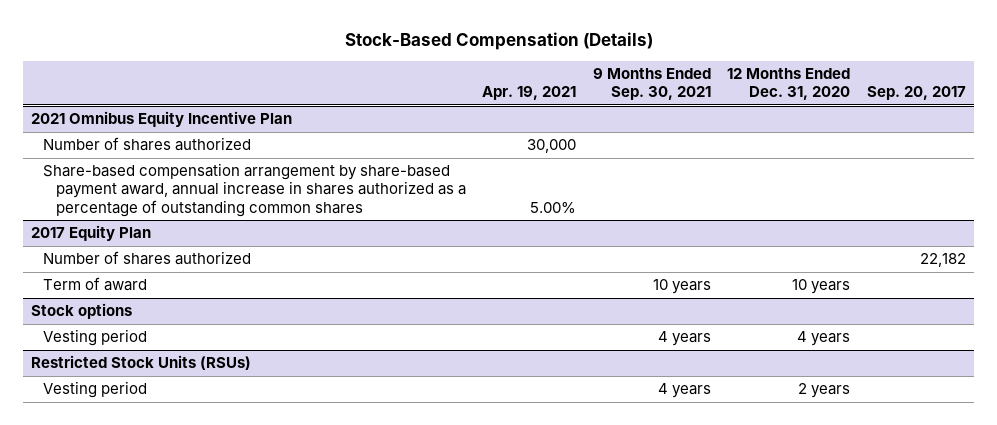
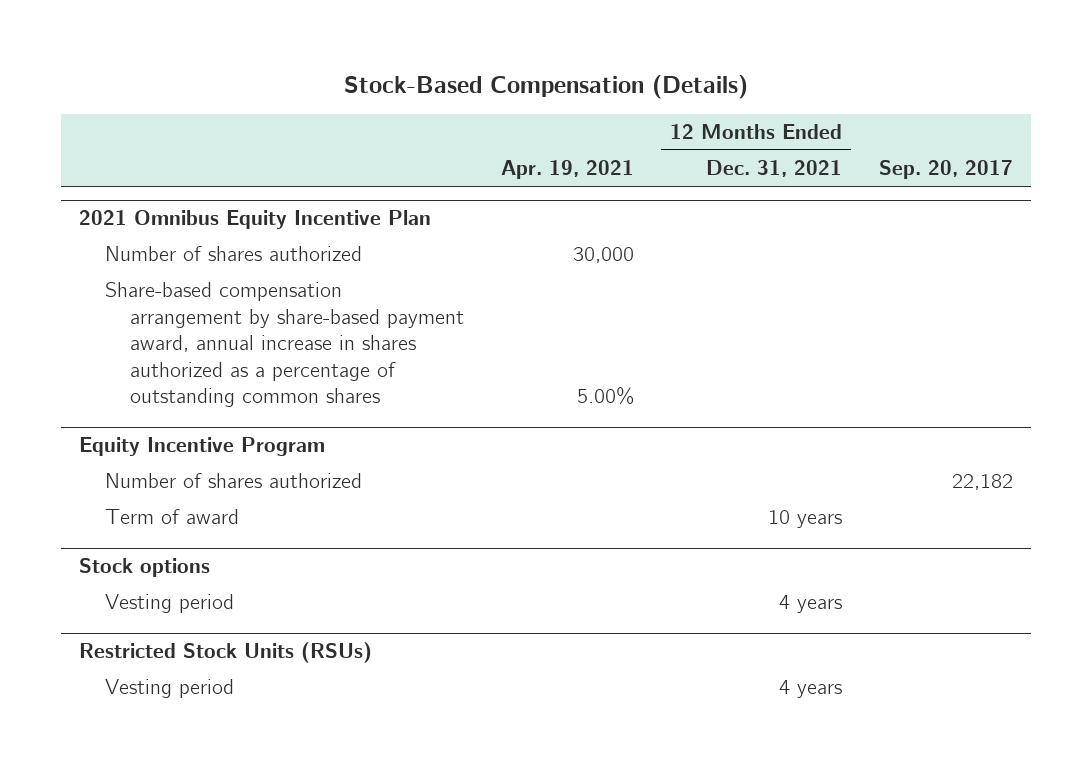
- | Apr. 19, 2021 | 9 Months Ended Sep. 30, 2021 | 12 Months Ended Dec. 31, 2020 | Sep. 20, 2017
+ | Apr. 19, 2021 | 12 Months Ended Dec. 31, 2021 | Sep. 20, 2017
- 2017 Equity Plan
+ Equity Incentive Program

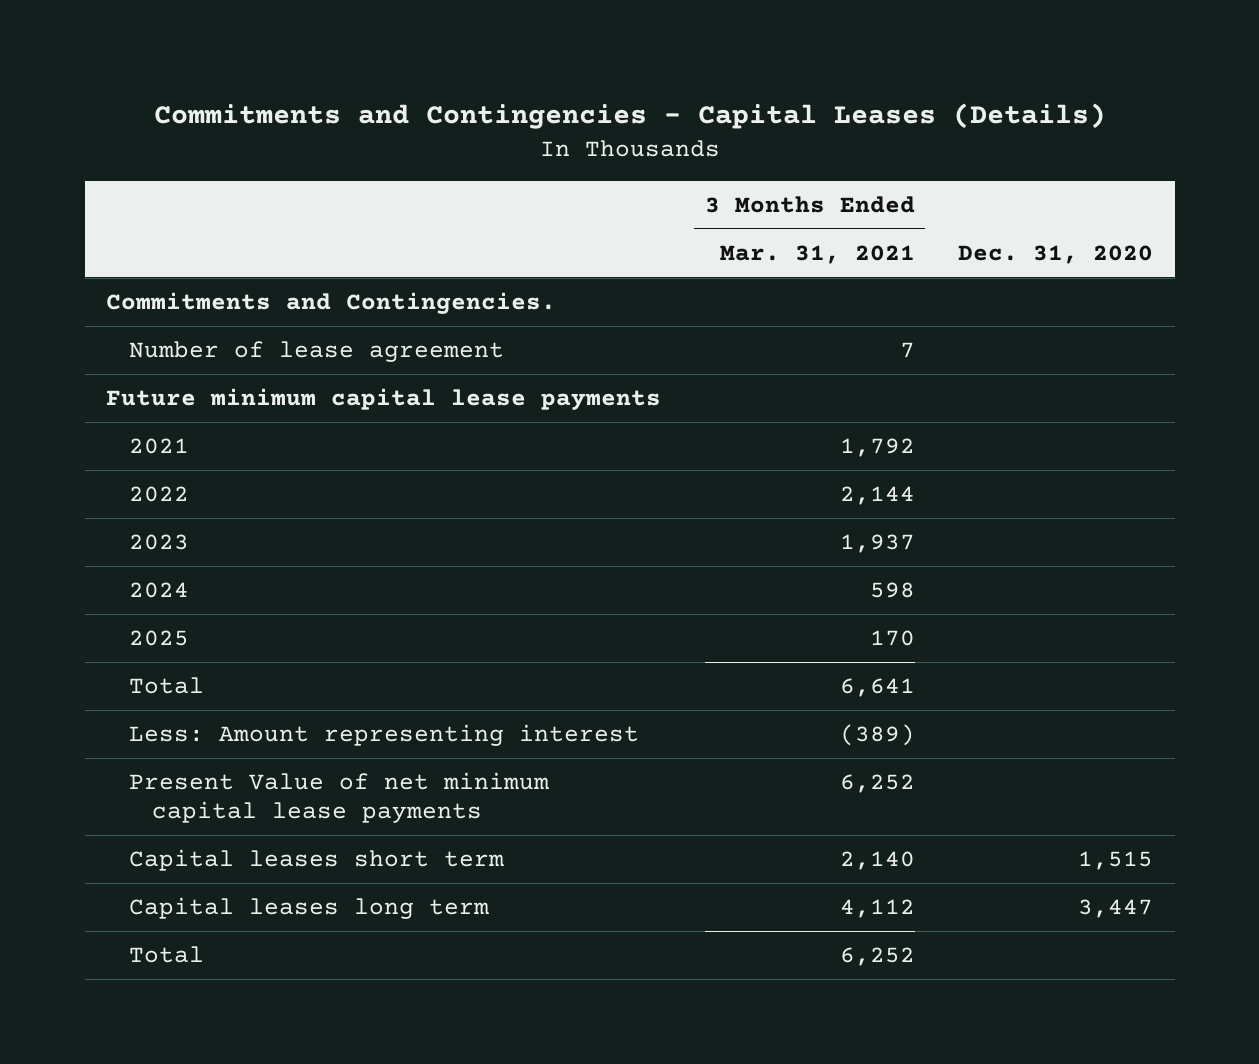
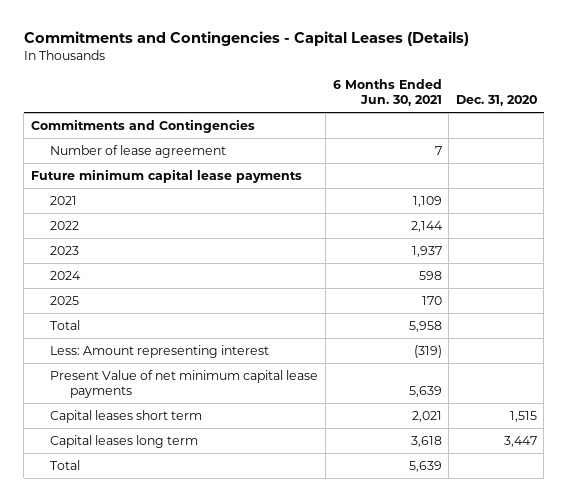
- | 3 Months Ended Mar. 31, 2021 | Dec. 31, 2020
+ | 6 Months Ended Jun. 30, 2021 | Dec. 31, 2020
- Commitments and Contingencies.
+ Commitments and Contingencies

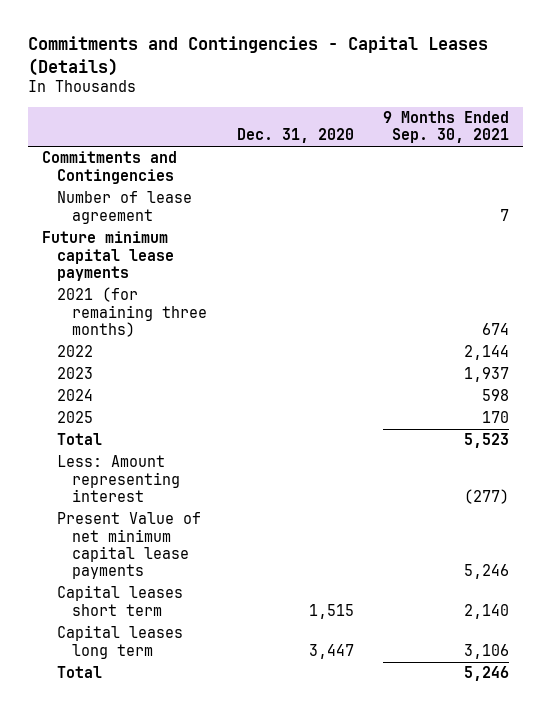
- | 6 Months Ended Jun. 30, 2021 | Dec. 31, 2020
+ | Dec. 31, 2020 | 9 Months Ended Sep. 30, 2021
- 2021 | 1,109 |
+ 2021 (for remaining three months) | | 674

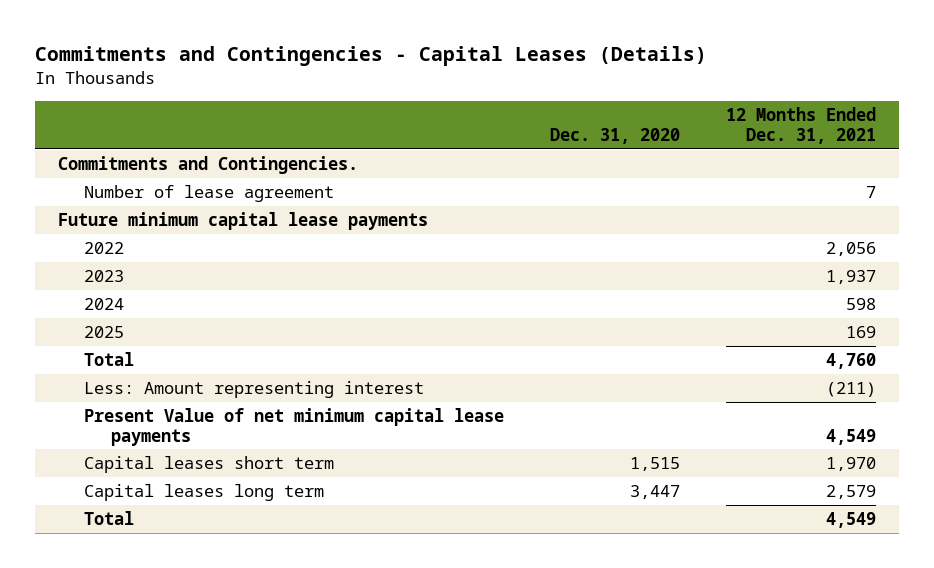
- | Dec. 31, 2020 | 9 Months Ended Sep. 30, 2021
+ | Dec. 31, 2020 | 12 Months Ended Dec. 31, 2021
- Commitments and Contingencies
+ Commitments and Contingencies.
- 2021 (for remaining three months) | | 674

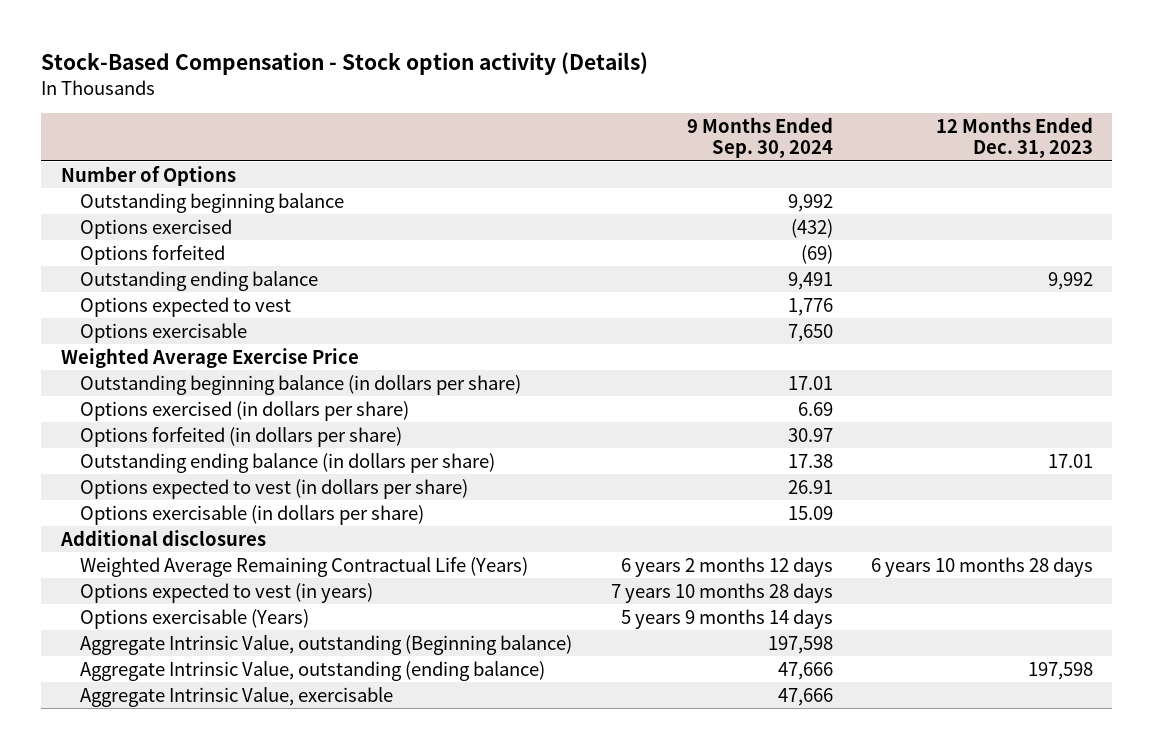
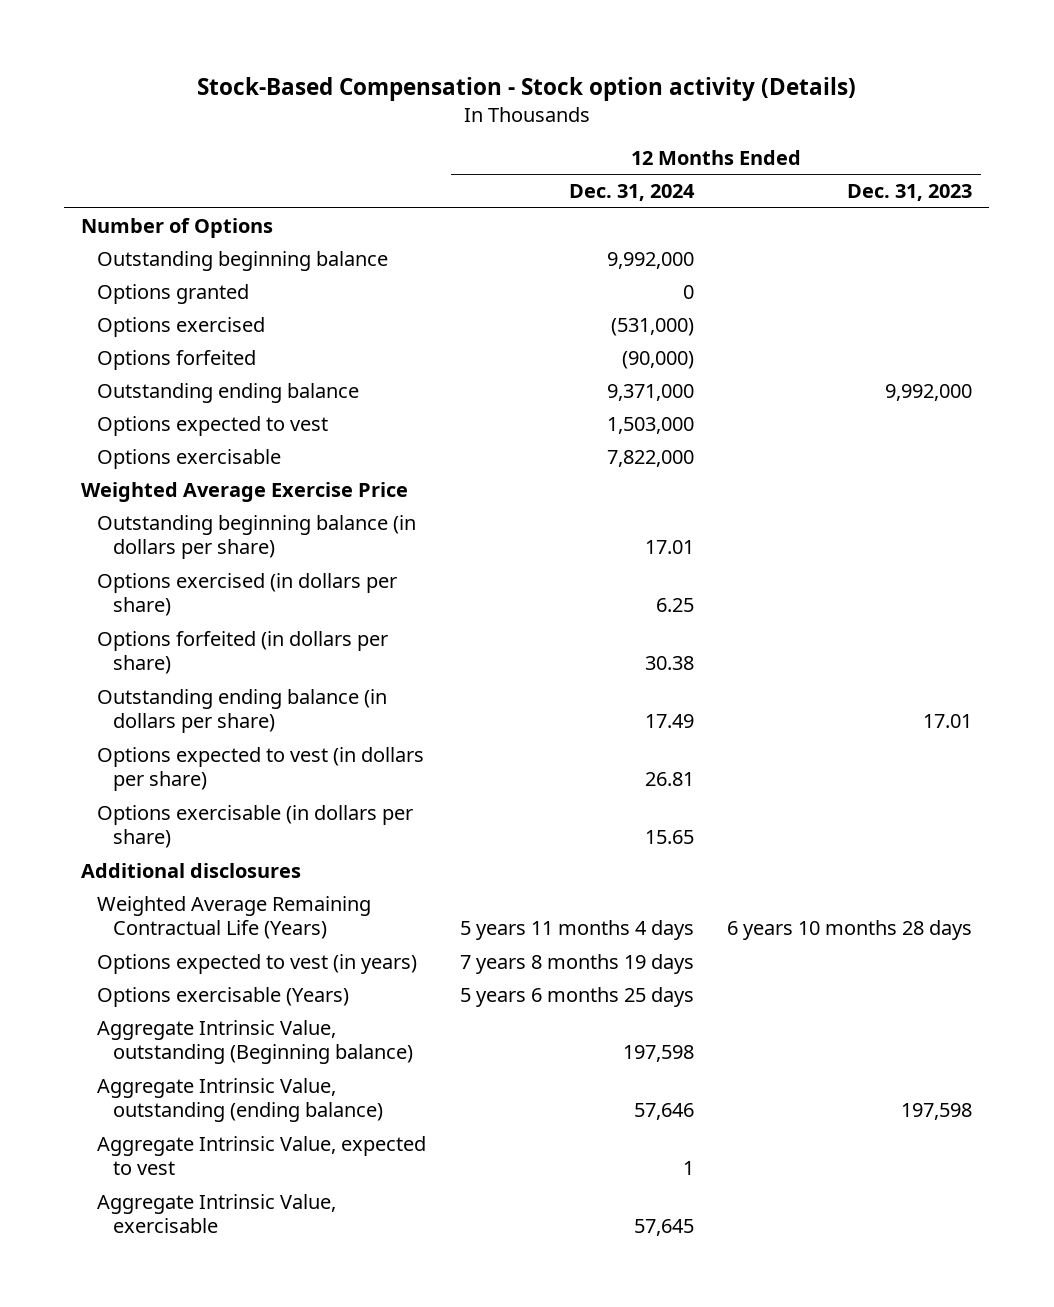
- | 9 Months Ended Sep. 30, 2024 | 12 Months Ended Dec. 31, 2023
+ | 12 Months Ended Dec. 31, 2024 | 12 Months Ended Dec. 31, 2023
+ Options granted | 0 |
- Outstanding ending balance | 9,491 | 9,992
+ Outstanding ending balance | 9,371,000 | 9,992,000
+ Aggregate Intrinsic Value, expected to vest | 1 |

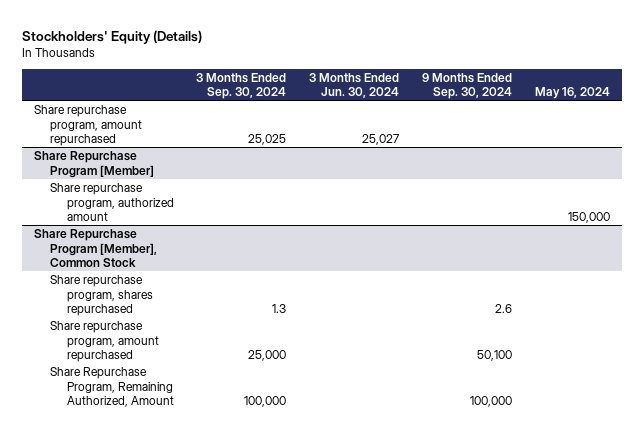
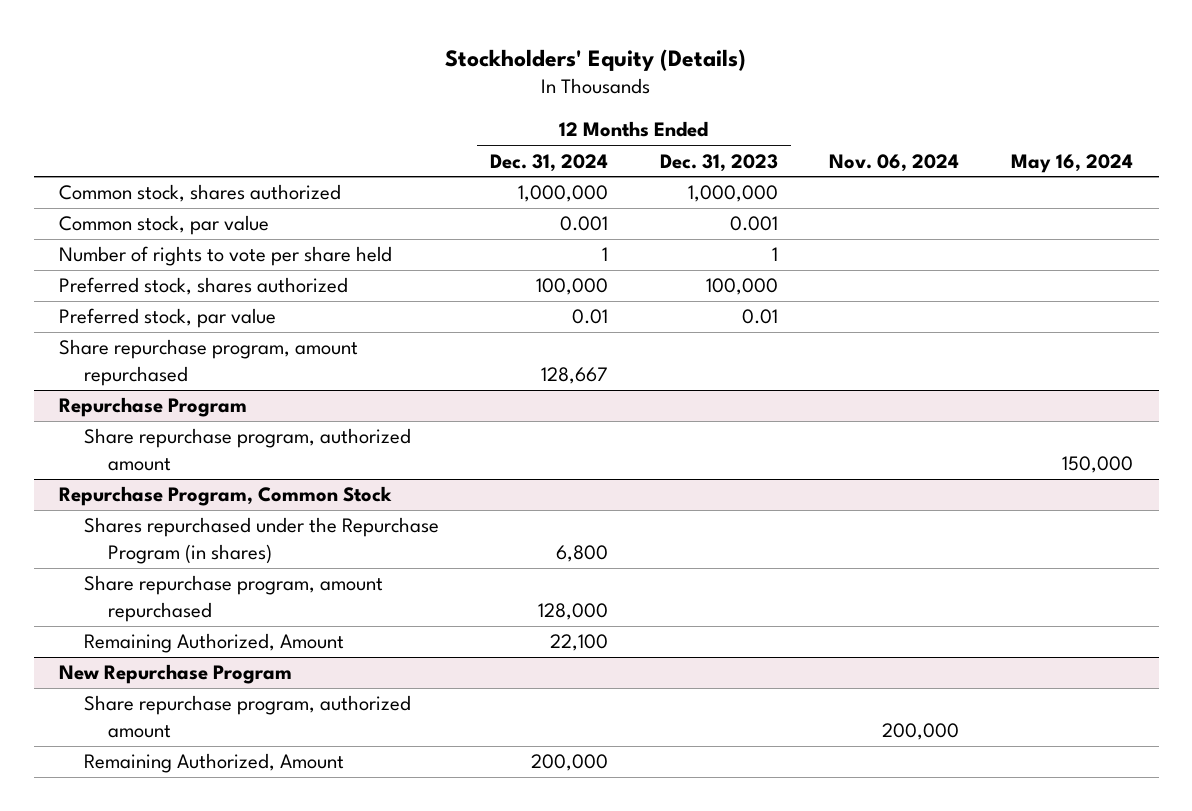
- | 3 Months Ended Sep. 30, 2024 | 3 Months Ended Jun. 30, 2024 | 9 Months Ended Sep. 30, 2024 | May 16, 2024
+ | 12 Months Ended Dec. 31, 2024 | 12 Months Ended Dec. 31, 2023 | Nov. 06, 2024 | May 16, 2024
+ Common stock, shares authorized | 1,000,000 | 1,000,000 | |
+ Common stock, par value | 0.001 | 0.001 | |
+ Number of rights to vote per share held | 1 | 1 | |
+ Preferred stock, shares authorized | 100,000 | 100,000 | |
+ Preferred stock, par value | 0.01 | 0.01 | |
- Share Repurchase Program [Member]
+ Repurchase Program
- Share Repurchase Program [Member], Common Stock
- Share repurchase program, shares repurchased | 1.3 | | 2.6 |
+ Repurchase Program, Common Stock
+ Shares repurchased under the Repurchase Program (in shares) | 6,800 | | |
- Share Repurchase Program, Remaining Authorized, Amount | 100,000 | | 100,000 |
+ Remaining Authorized, Amount | 22,100 | | |
+ New Repurchase Program
+ Share repurchase program, authorized amount | | | 200,000 |
+ Remaining Authorized, Amount | 200,000 | | |

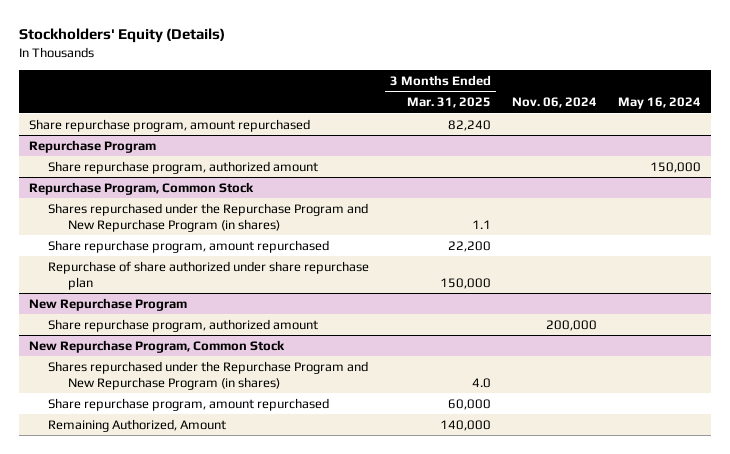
- | 12 Months Ended Dec. 31, 2024 | 12 Months Ended Dec. 31, 2023 | Nov. 06, 2024 | May 16, 2024
+ | 3 Months Ended Mar. 31, 2025 | Nov. 06, 2024 | May 16, 2024
- Common stock, shares authorized | 1,000,000 | 1,000,000 | |
- Common stock, par value | 0.001 | 0.001 | |
- Number of rights to vote per share held | 1 | 1 | |
- Preferred stock, shares authorized | 100,000 | 100,000 | |
- Preferred stock, par value | 0.01 | 0.01 | |
@ Repurchase Program, Common Stock
- Shares repurchased under the Repurchase Program (in shares) | 6,800 | | |
+ Shares repurchased under the Repurchase Program and New Repurchase Program (in shares) | 1.1 | |
- Remaining Authorized, Amount | 22,100 | | |
+ Repurchase of share authorized under share repurchase plan | 150,000 | |
@ New Repurchase Program
- Remaining Authorized, Amount | 200,000 | | |
+ New Repurchase Program, Common Stock
+ Shares repurchased under the Repurchase Program and New Repurchase Program (in shares) | 4.0 | |
+ Share repurchase program, amount repurchased | 60,000 | |
+ Remaining Authorized, Amount | 140,000 | |

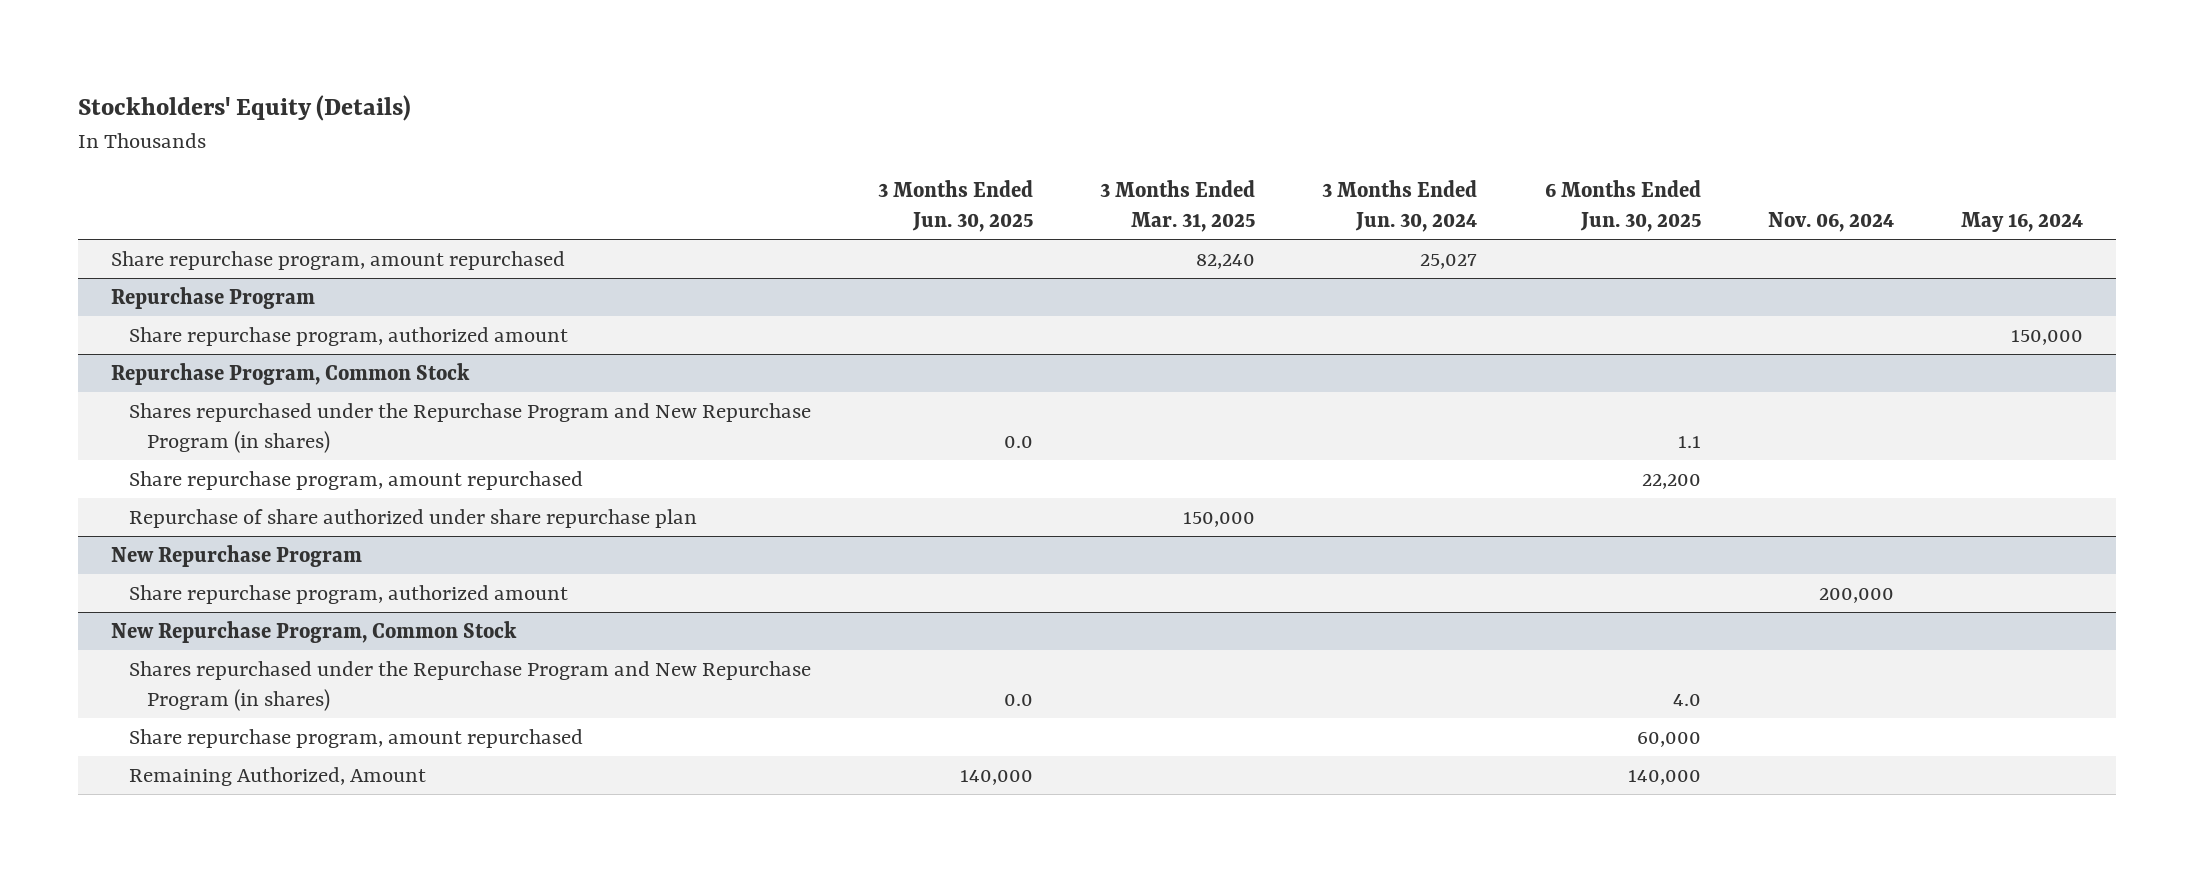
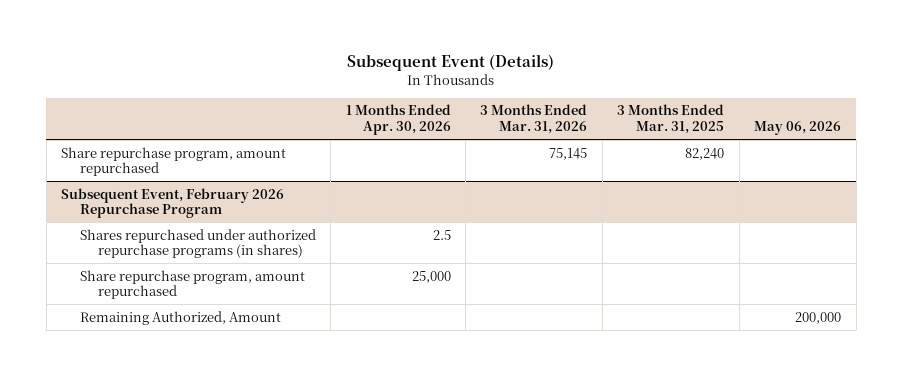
- Stockholders' Equity (Details)
+ Subsequent Event (Details)
- | 3 Months Ended Jun. 30, 2025 | 3 Months Ended Mar. 31, 2025 | 3 Months Ended Jun. 30, 2024 | 6 Months Ended Jun. 30, 2025 | Nov. 06, 2024 | May 16, 2024
+ | 1 Months Ended Apr. 30, 2026 | 3 Months Ended Mar. 31, 2026 | 3 Months Ended Mar. 31, 2025 | May 06, 2026
- Repurchase Program
- Share repurchase program, authorized amount | | | | | | 150,000
- Repurchase Program, Common Stock
- Shares repurchased under the Repurchase Program and New Repurchase Program (in shares) | 0.0 | | | 1.1 | |
- Share repurchase program, amount repurchased | | | | 22,200 | |
- Repurchase of share authorized under share repurchase plan | | 150,000 | | | |
- New Repurchase Program
- Share repurchase program, authorized amount | | | | | 200,000 |
- New Repurchase Program, Common Stock
- Shares repurchased under the Repurchase Program and New Repurchase Program (in shares) | 0.0 | | | 4.0 | |
- Share repurchase program, amount repurchased | | | | 60,000 | |
- Remaining Authorized, Amount | 140,000 | | | 140,000 | |
+ Subsequent Event, February 2026 Repurchase Program
+ Shares repurchased under authorized repurchase programs (in shares) | 2.5 | | |
+ Share repurchase program, amount repurchased | 25,000 | | |
+ Remaining Authorized, Amount | | | | 200,000

